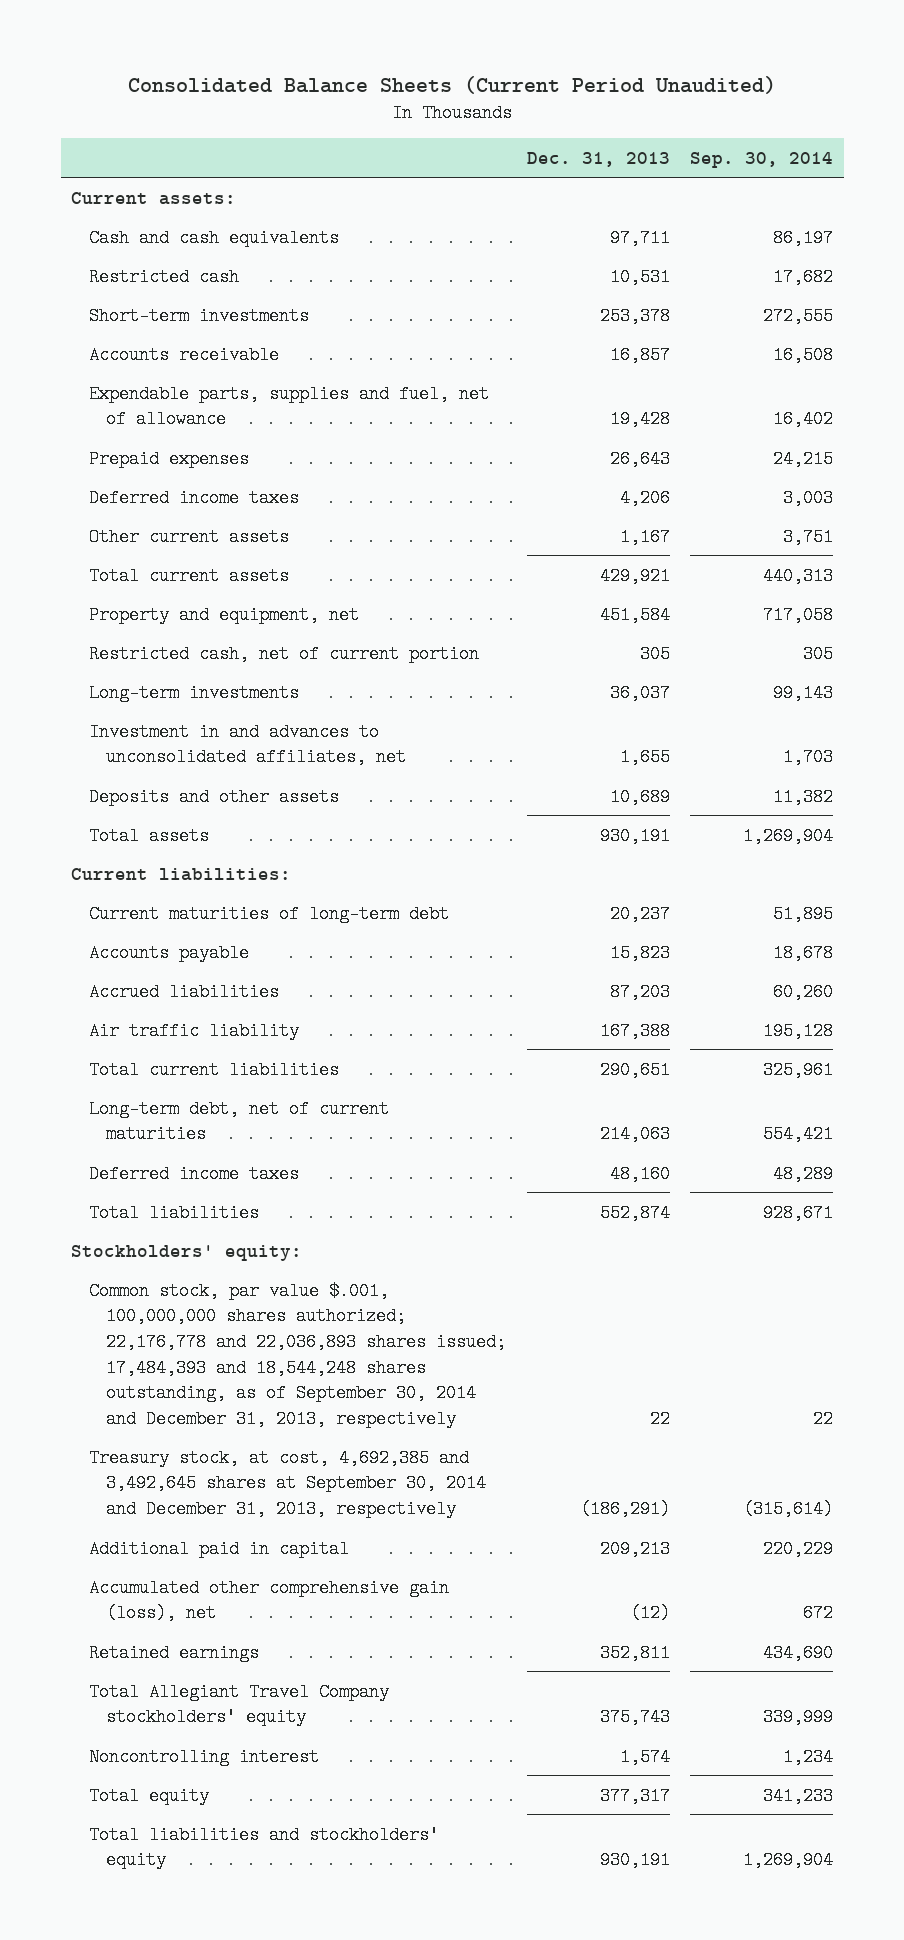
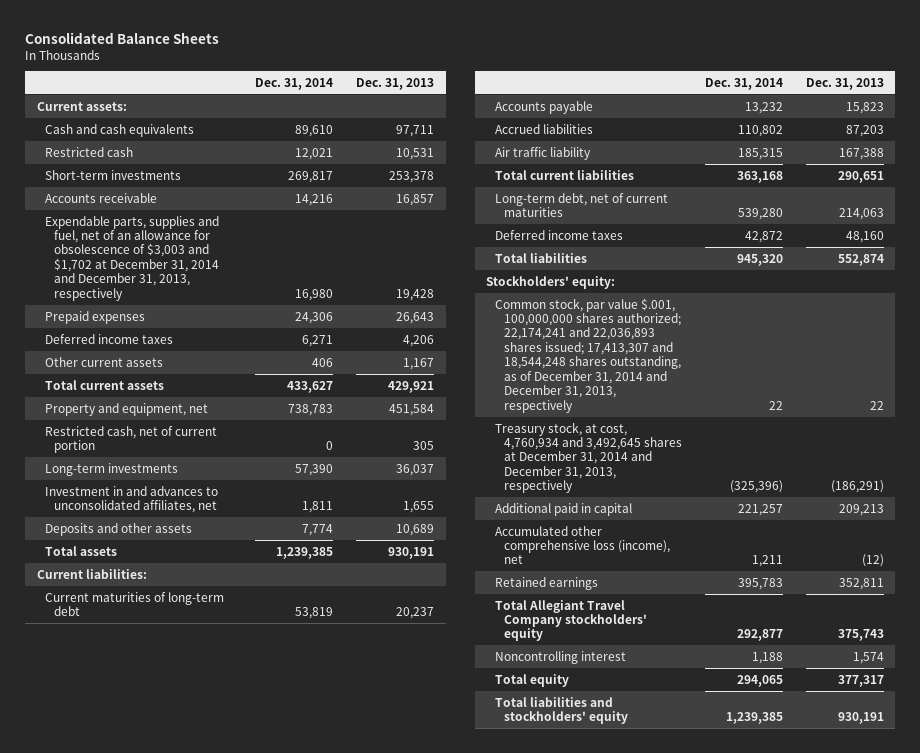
- Consolidated Balance Sheets (Current Period Unaudited)
+ Consolidated Balance Sheets
- | Dec. 31, 2013 | Sep. 30, 2014
+ | Dec. 31, 2014 | Dec. 31, 2013
- Expendable parts, supplies and fuel, net of allowance | 19,428 | 16,402
+ Expendable parts, supplies and fuel, net of an allowance for obsolescence of $3,003 and $1,702 at December 31, 2014 and December 31, 2013, respectively | 16,980 | 19,428
- Common stock, par value $.001, 100,000,000 shares authorized; 22,176,778 and 22,036,893 shares issued; 17,484,393 and 18,544,248 shares outstanding, as of September 30, 2014 and December 31, 2013, respectively | 22 | 22
- Treasury stock, at cost, 4,692,385 and 3,492,645 shares at September 30, 2014 and December 31, 2013, respectively | (186,291) | (315,614)
+ Common stock, par value $.001, 100,000,000 shares authorized; 22,174,241 and 22,036,893 shares issued; 17,413,307 and 18,544,248 shares outstanding, as of December 31, 2014 and December 31, 2013, respectively | 22 | 22
+ Treasury stock, at cost, 4,760,934 and 3,492,645 shares at December 31, 2014 and December 31, 2013, respectively | (325,396) | (186,291)
- Accumulated other comprehensive gain (loss), net | (12) | 672
+ Accumulated other comprehensive loss (income), net | 1,211 | (12)

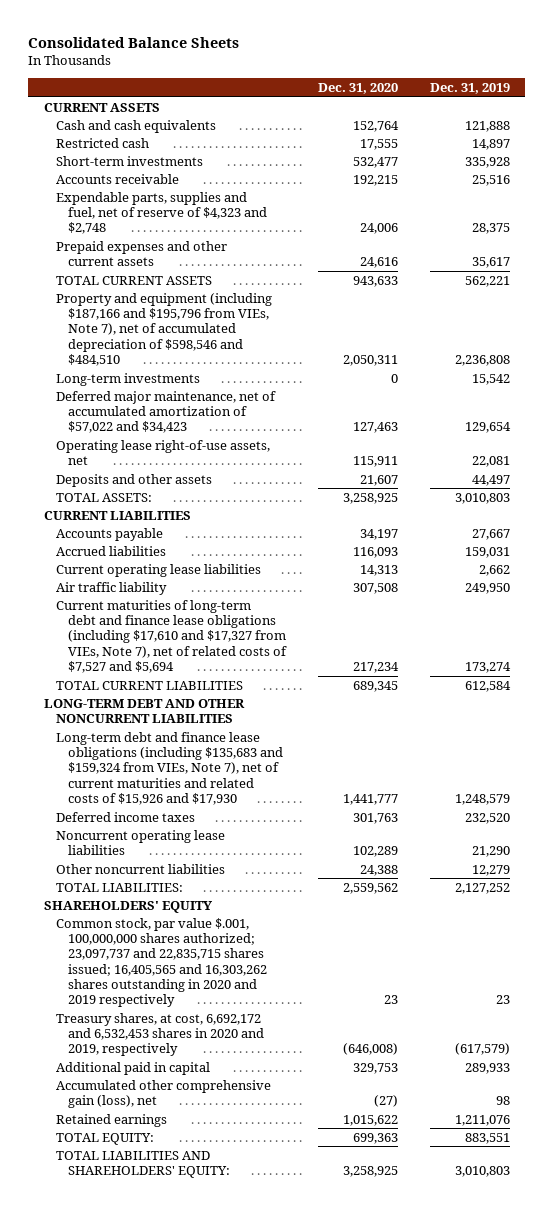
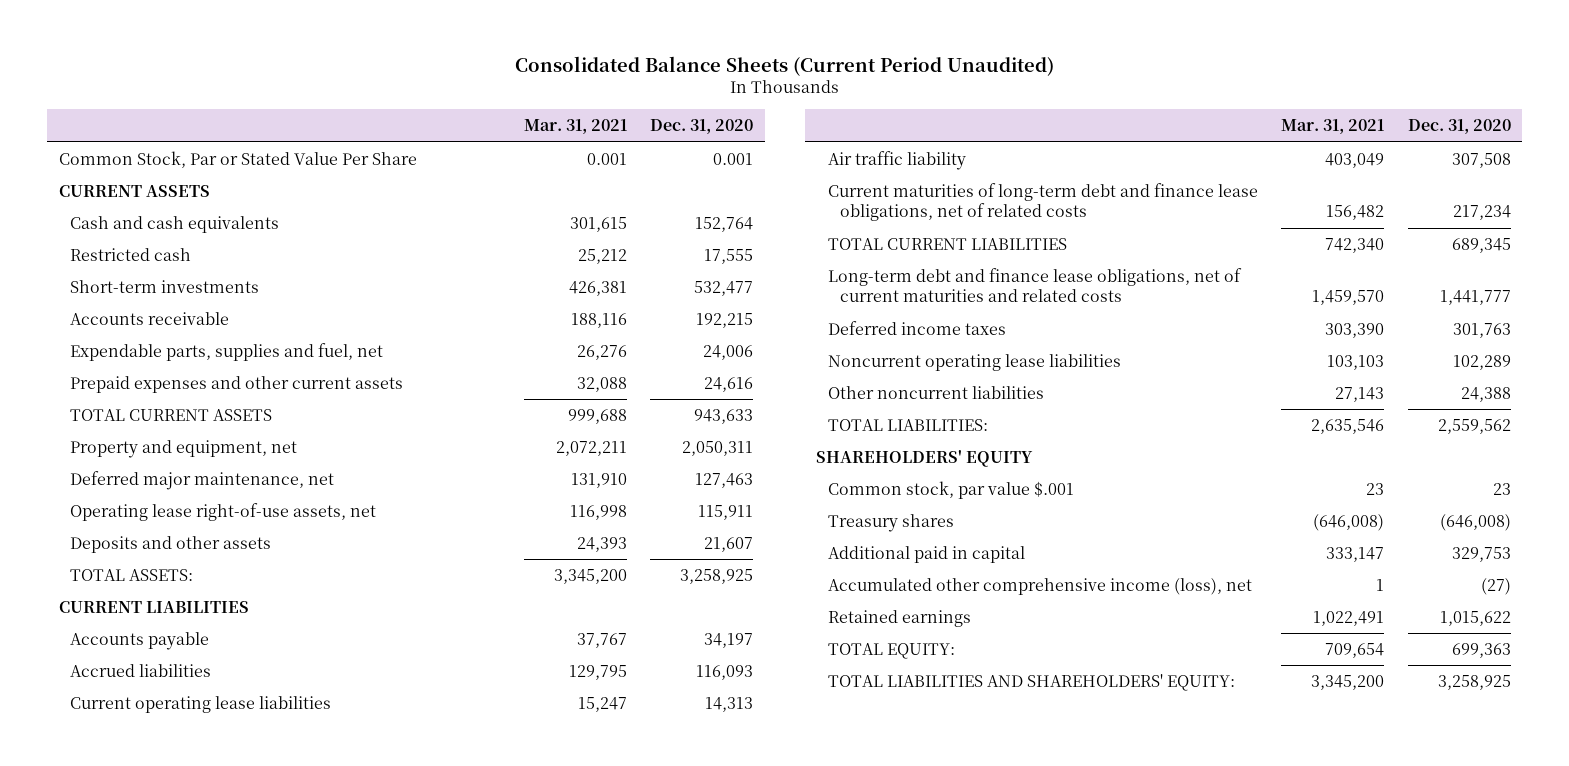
- Consolidated Balance Sheets
+ Consolidated Balance Sheets (Current Period Unaudited)
- | Dec. 31, 2020 | Dec. 31, 2019
+ | Mar. 31, 2021 | Dec. 31, 2020
+ Common Stock, Par or Stated Value Per Share | 0.001 | 0.001
- Expendable parts, supplies and fuel, net of reserve of $4,323 and $2,748 | 24,006 | 28,375
+ Expendable parts, supplies and fuel, net | 26,276 | 24,006
- Property and equipment (including $187,166 and $195,796 from VIEs, Note 7), net of accumulated depreciation of $598,546 and $484,510 | 2,050,311 | 2,236,808
- Long-term investments | 0 | 15,542
- Deferred major maintenance, net of accumulated amortization of $57,022 and $34,423 | 127,463 | 129,654
+ Property and equipment, net | 2,072,211 | 2,050,311
+ Deferred major maintenance, net | 131,910 | 127,463
- Current maturities of long-term debt and finance lease obligations (including $17,610 and $17,327 from VIEs, Note 7), net of related costs of $7,527 and $5,694 | 217,234 | 173,274
+ Current maturities of long-term debt and finance lease obligations, net of related costs | 156,482 | 217,234
- LONG-TERM DEBT AND OTHER NONCURRENT LIABILITIES
- Long-term debt and finance lease obligations (including $135,683 and $159,324 from VIEs, Note 7), net of current maturities and related costs of $15,926 and $17,930 | 1,441,777 | 1,248,579
+ Long-term debt and finance lease obligations, net of current maturities and related costs | 1,459,570 | 1,441,777
- Common stock, par value $.001, 100,000,000 shares authorized; 23,097,737 and 22,835,715 shares issued; 16,405,565 and 16,303,262 shares outstanding in 2020 and 2019 respectively | 23 | 23
- Treasury shares, at cost, 6,692,172 and 6,532,453 shares in 2020 and 2019, respectively | (646,008) | (617,579)
+ Common stock, par value $.001 | 23 | 23
+ Treasury shares | (646,008) | (646,008)
- Accumulated other comprehensive gain (loss), net | (27) | 98
+ Accumulated other comprehensive income (loss), net | 1 | (27)

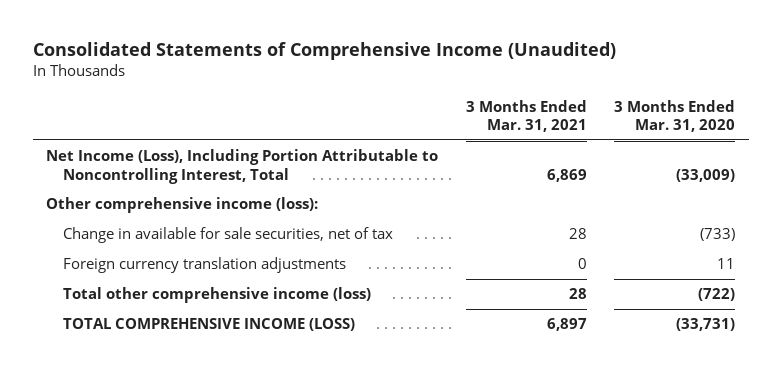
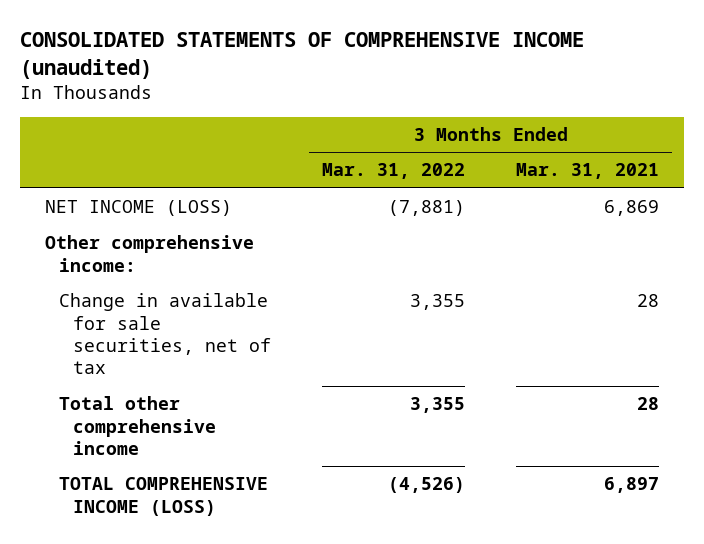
- Consolidated Statements of Comprehensive Income (Unaudited)
+ CONSOLIDATED STATEMENTS OF COMPREHENSIVE INCOME (unaudited)
- | 3 Months Ended Mar. 31, 2021 | 3 Months Ended Mar. 31, 2020
+ | 3 Months Ended Mar. 31, 2022 | 3 Months Ended Mar. 31, 2021
- Net Income (Loss), Including Portion Attributable to Noncontrolling Interest, Total | 6,869 | (33,009)
- Other comprehensive income (loss):
+ NET INCOME (LOSS) | (7,881) | 6,869
+ Other comprehensive income:
- Foreign currency translation adjustments | 0 | 11
- Total other comprehensive income (loss) | 28 | (722)
+ Total other comprehensive income | 3,355 | 28

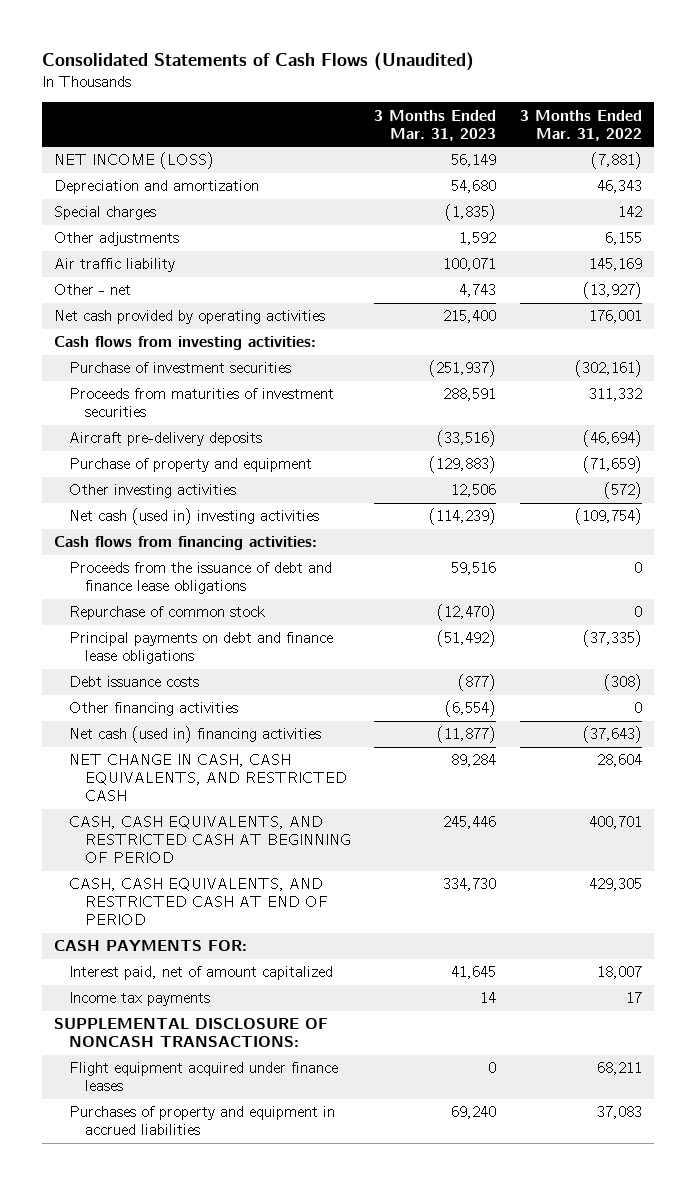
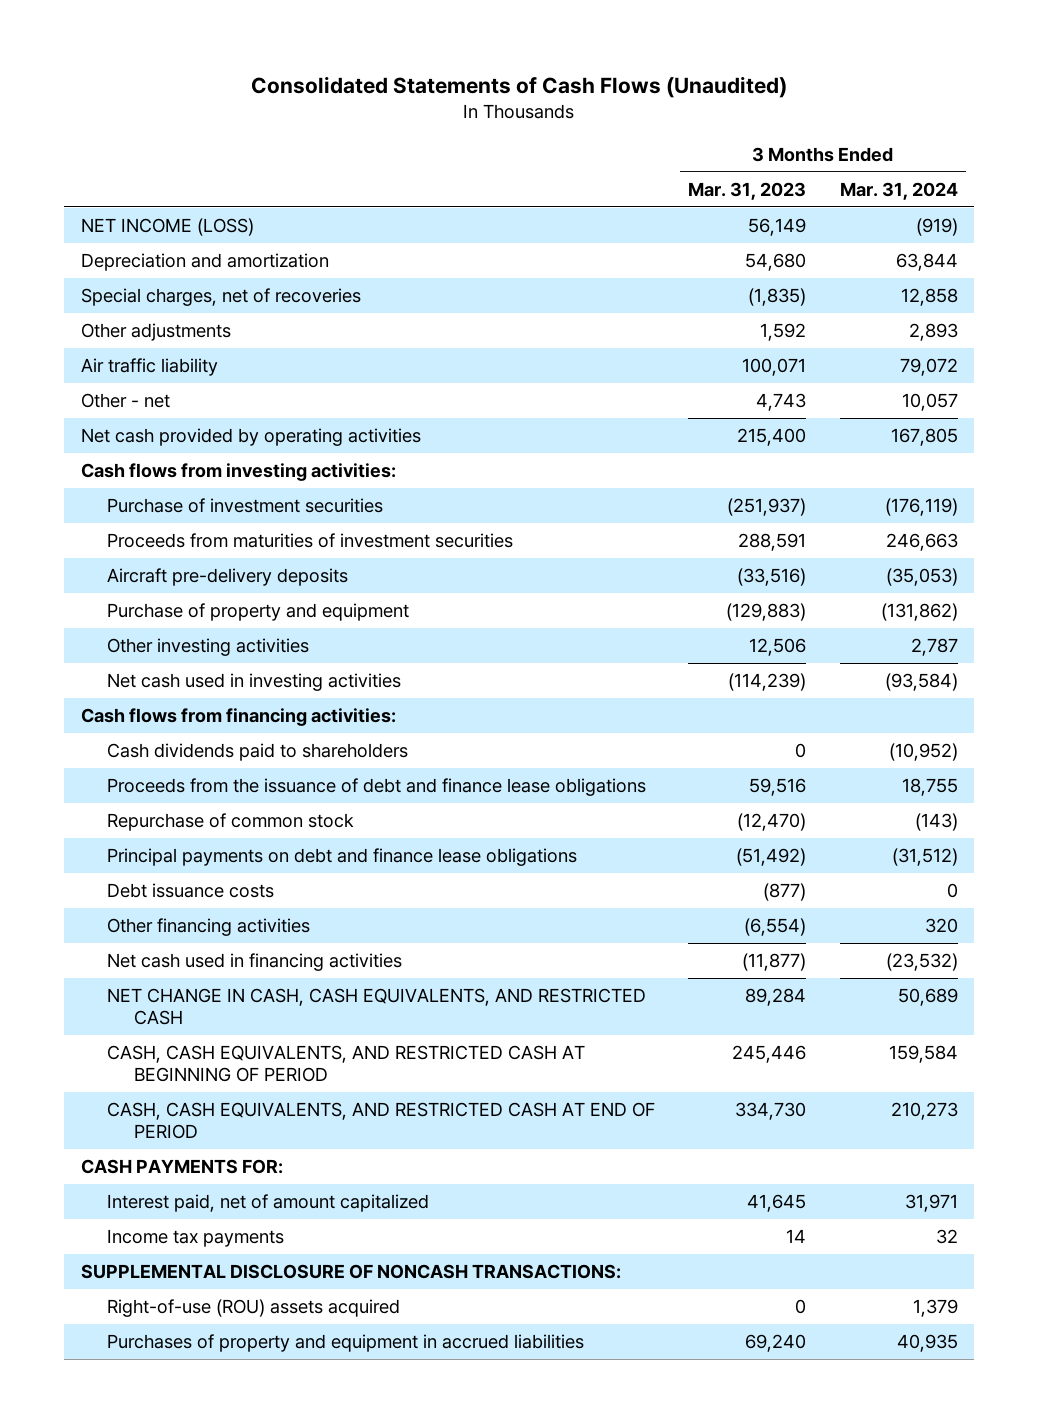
- | 3 Months Ended Mar. 31, 2023 | 3 Months Ended Mar. 31, 2022
+ | 3 Months Ended Mar. 31, 2023 | 3 Months Ended Mar. 31, 2024
- Special charges | (1,835) | 142
+ Special charges, net of recoveries | (1,835) | 12,858
- Net cash (used in) investing activities | (114,239) | (109,754)
+ Net cash used in investing activities | (114,239) | (93,584)
+ Cash dividends paid to shareholders | 0 | (10,952)
- Net cash (used in) financing activities | (11,877) | (37,643)
+ Net cash used in financing activities | (11,877) | (23,532)
- Flight equipment acquired under finance leases | 0 | 68,211
+ Right-of-use (ROU) assets acquired | 0 | 1,379

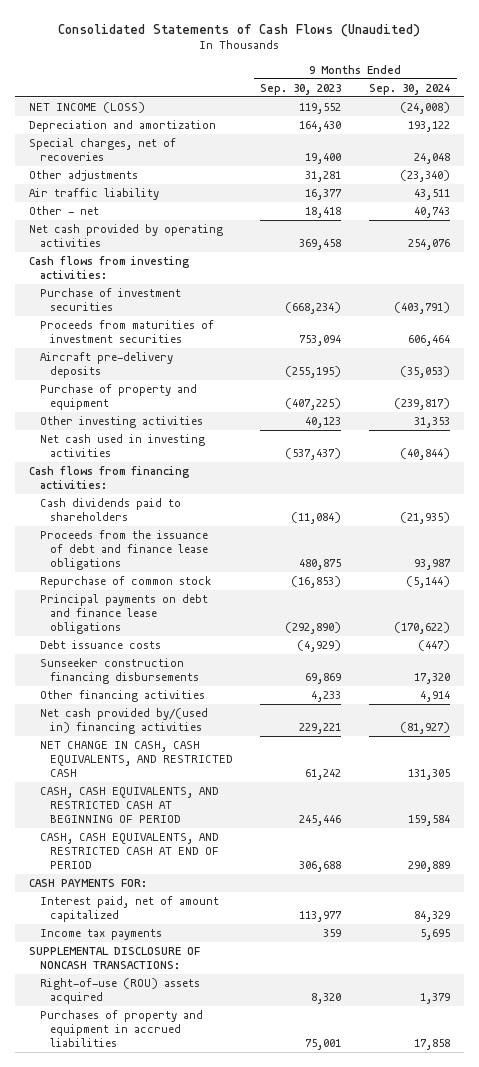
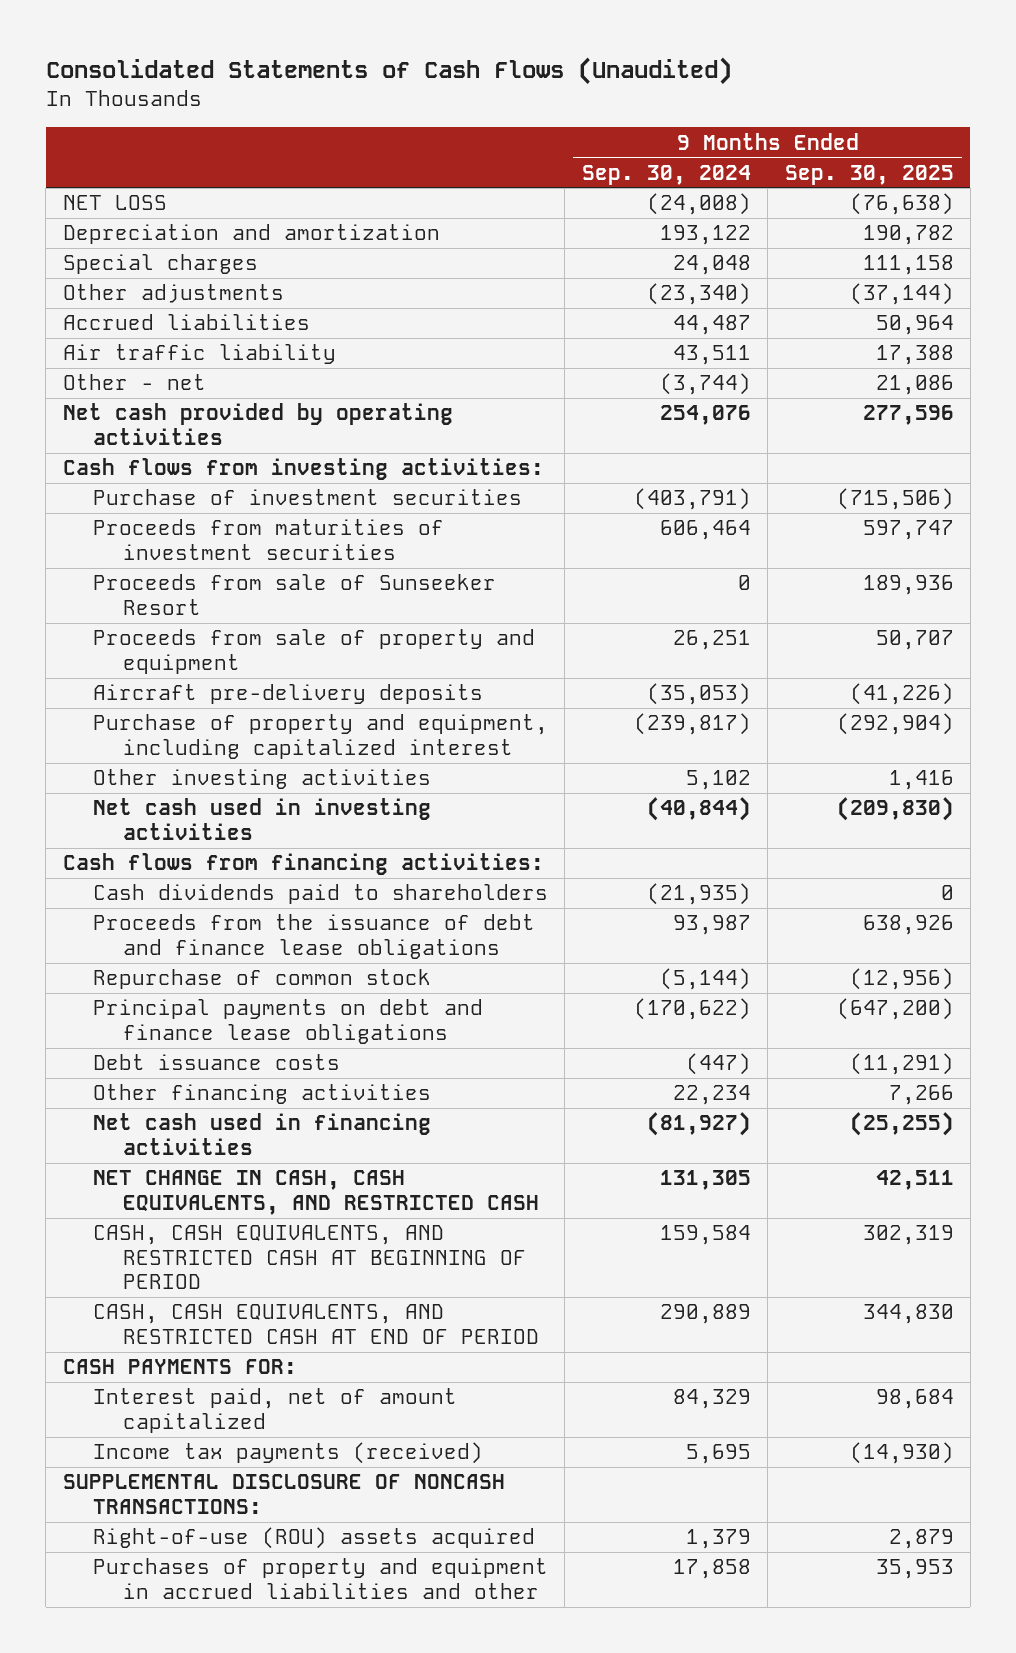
- | 9 Months Ended Sep. 30, 2023 | 9 Months Ended Sep. 30, 2024
+ | 9 Months Ended Sep. 30, 2024 | 9 Months Ended Sep. 30, 2025
- NET INCOME (LOSS) | 119,552 | (24,008)
+ NET LOSS | (24,008) | (76,638)
- Special charges, net of recoveries | 19,400 | 24,048
+ Special charges | 24,048 | 111,158
+ Accrued liabilities | 44,487 | 50,964
- Other - net | 18,418 | 40,743
+ Other - net | (3,744) | 21,086
+ Proceeds from sale of Sunseeker Resort | 0 | 189,936
+ Proceeds from sale of property and equipment | 26,251 | 50,707
- Purchase of property and equipment | (407,225) | (239,817)
- Other investing activities | 40,123 | 31,353
+ Purchase of property and equipment, including capitalized interest | (239,817) | (292,904)
+ Other investing activities | 5,102 | 1,416
- Sunseeker construction financing disbursements | 69,869 | 17,320
- Other financing activities | 4,233 | 4,914
- Net cash provided by/(used in) financing activities | 229,221 | (81,927)
+ Other financing activities | 22,234 | 7,266
+ Net cash used in financing activities | (81,927) | (25,255)
- Income tax payments | 359 | 5,695
+ Income tax payments (received) | 5,695 | (14,930)
- Purchases of property and equipment in accrued liabilities | 75,001 | 17,858
+ Purchases of property and equipment in accrued liabilities and other | 17,858 | 35,953

